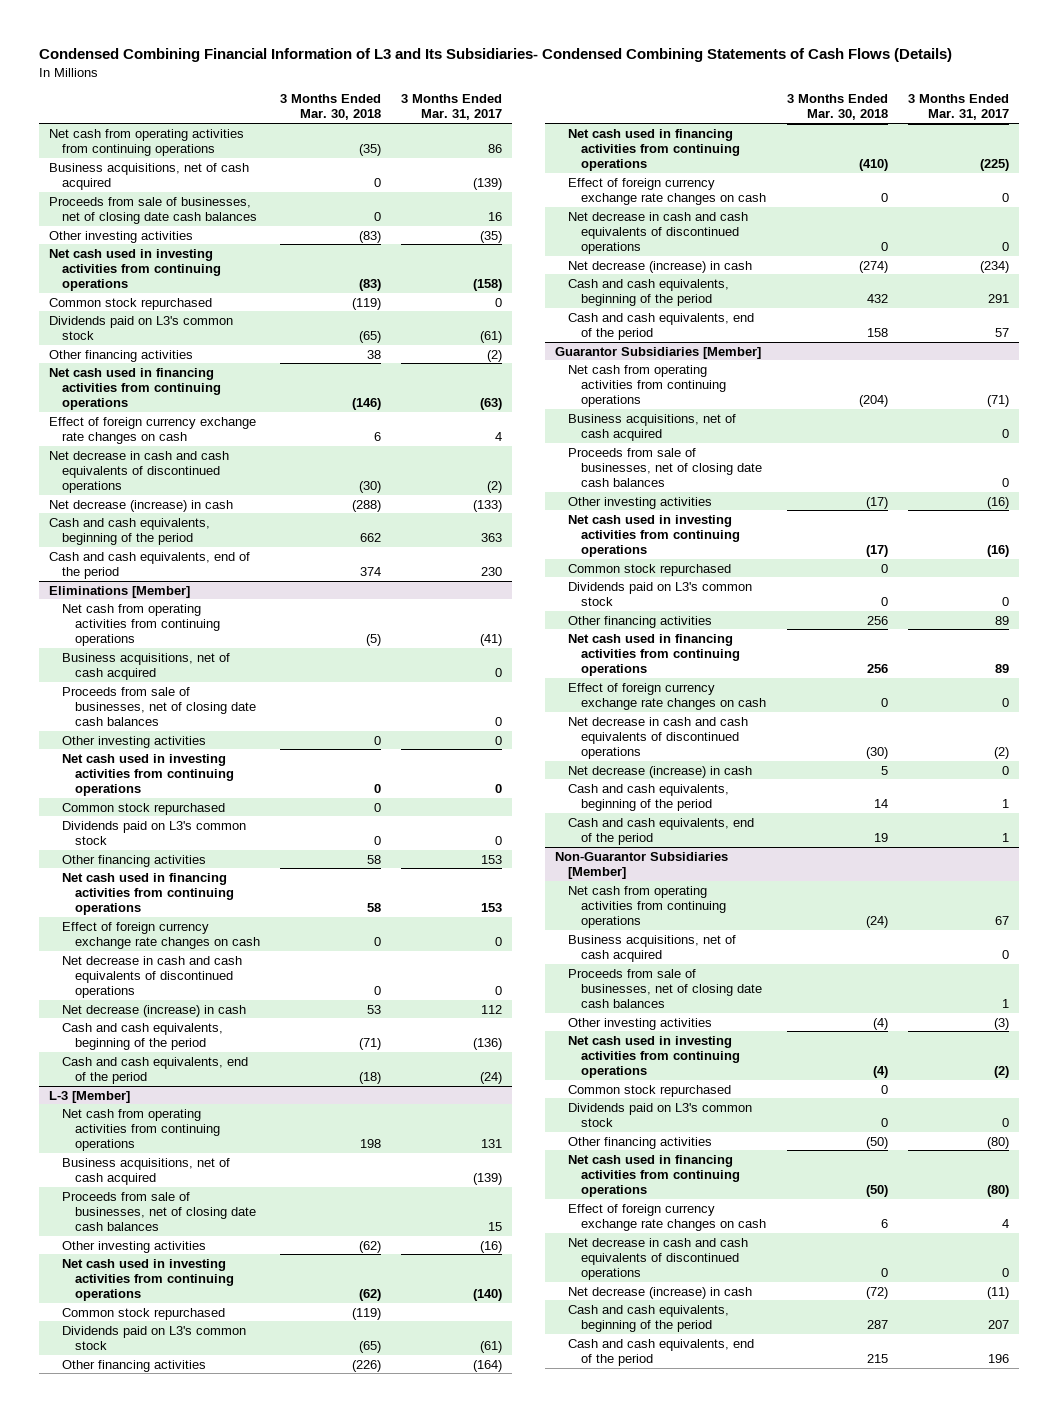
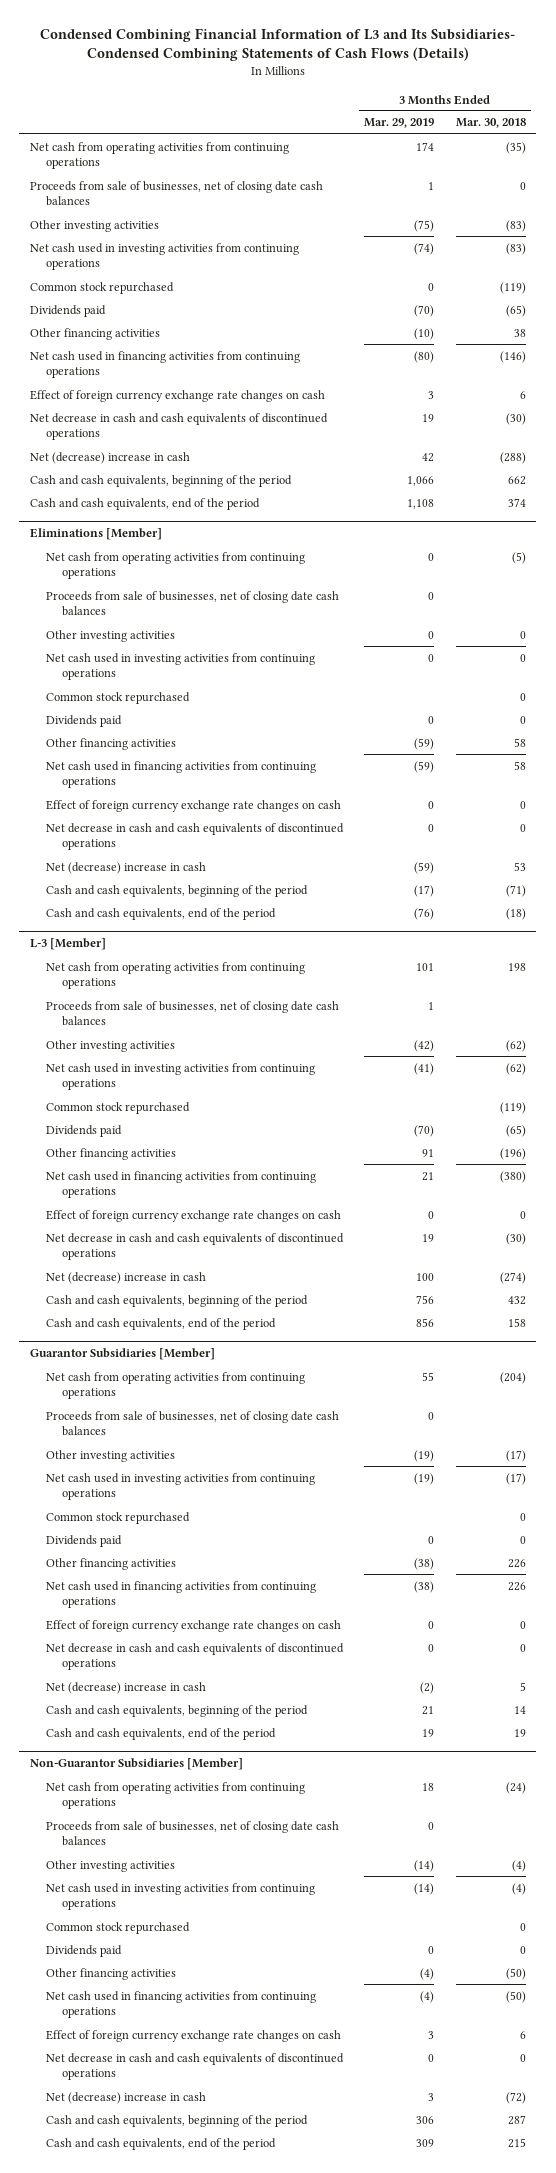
- | 3 Months Ended Mar. 30, 2018 | 3 Months Ended Mar. 31, 2017
+ | 3 Months Ended Mar. 29, 2019 | 3 Months Ended Mar. 30, 2018
- Business acquisitions, net of cash acquired | 0 | (139)
- Dividends paid on L3's common stock | (65) | (61)
+ Dividends paid | (70) | (65)
- Net decrease (increase) in cash | (288) | (133)
+ Net (decrease) increase in cash | 42 | (288)
@ Eliminations [Member]
- Business acquisitions, net of cash acquired | | 0
- Dividends paid on L3's common stock | 0 | 0
+ Dividends paid | 0 | 0
- Net decrease (increase) in cash | 53 | 112
+ Net (decrease) increase in cash | (59) | 53
@ L-3 [Member]
- Business acquisitions, net of cash acquired | | (139)
- Dividends paid on L3's common stock | (65) | (61)
- Other financing activities | (226) | (164)
- Net cash used in financing activities from continuing operations | (410) | (225)
+ Dividends paid | (70) | (65)
+ Other financing activities | 91 | (196)
+ Net cash used in financing activities from continuing operations | 21 | (380)
- Net decrease in cash and cash equivalents of discontinued operations | 0 | 0
- Net decrease (increase) in cash | (274) | (234)
+ Net decrease in cash and cash equivalents of discontinued operations | 19 | (30)
+ Net (decrease) increase in cash | 100 | (274)
@ Guarantor Subsidiaries [Member]
- Business acquisitions, net of cash acquired | | 0
- Dividends paid on L3's common stock | 0 | 0
- Other financing activities | 256 | 89
- Net cash used in financing activities from continuing operations | 256 | 89
+ Dividends paid | 0 | 0
+ Other financing activities | (38) | 226
+ Net cash used in financing activities from continuing operations | (38) | 226
- Net decrease in cash and cash equivalents of discontinued operations | (30) | (2)
- Net decrease (increase) in cash | 5 | 0
+ Net decrease in cash and cash equivalents of discontinued operations | 0 | 0
+ Net (decrease) increase in cash | (2) | 5
@ Non-Guarantor Subsidiaries [Member]
- Business acquisitions, net of cash acquired | | 0
- Dividends paid on L3's common stock | 0 | 0
+ Dividends paid | 0 | 0
- Net decrease (increase) in cash | (72) | (11)
+ Net (decrease) increase in cash | 3 | (72)

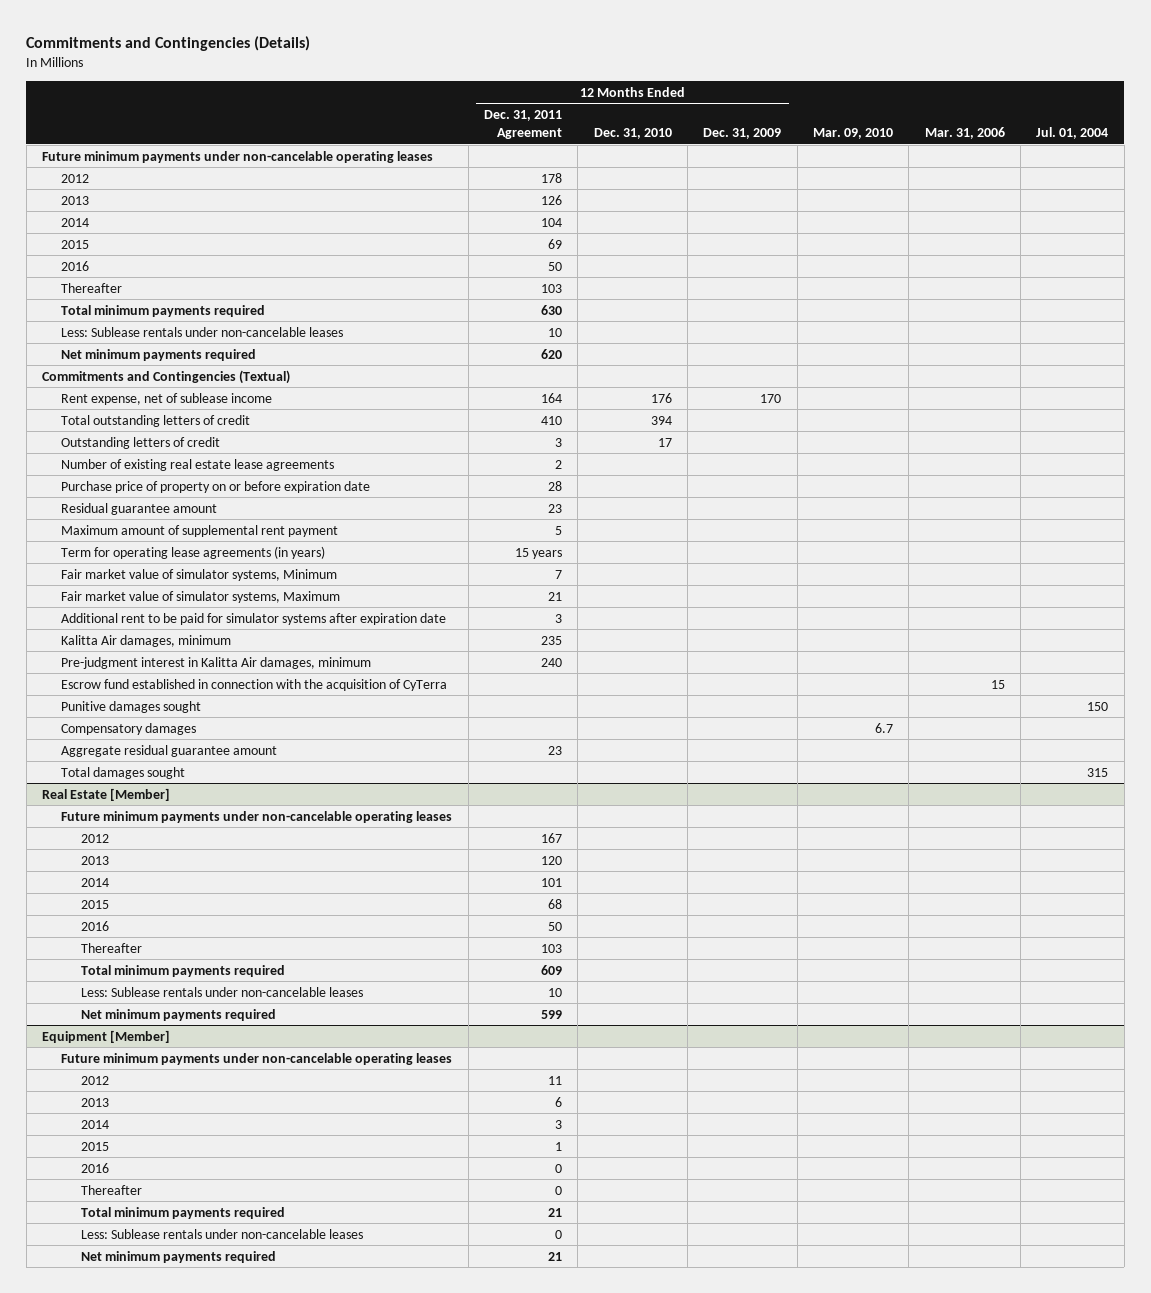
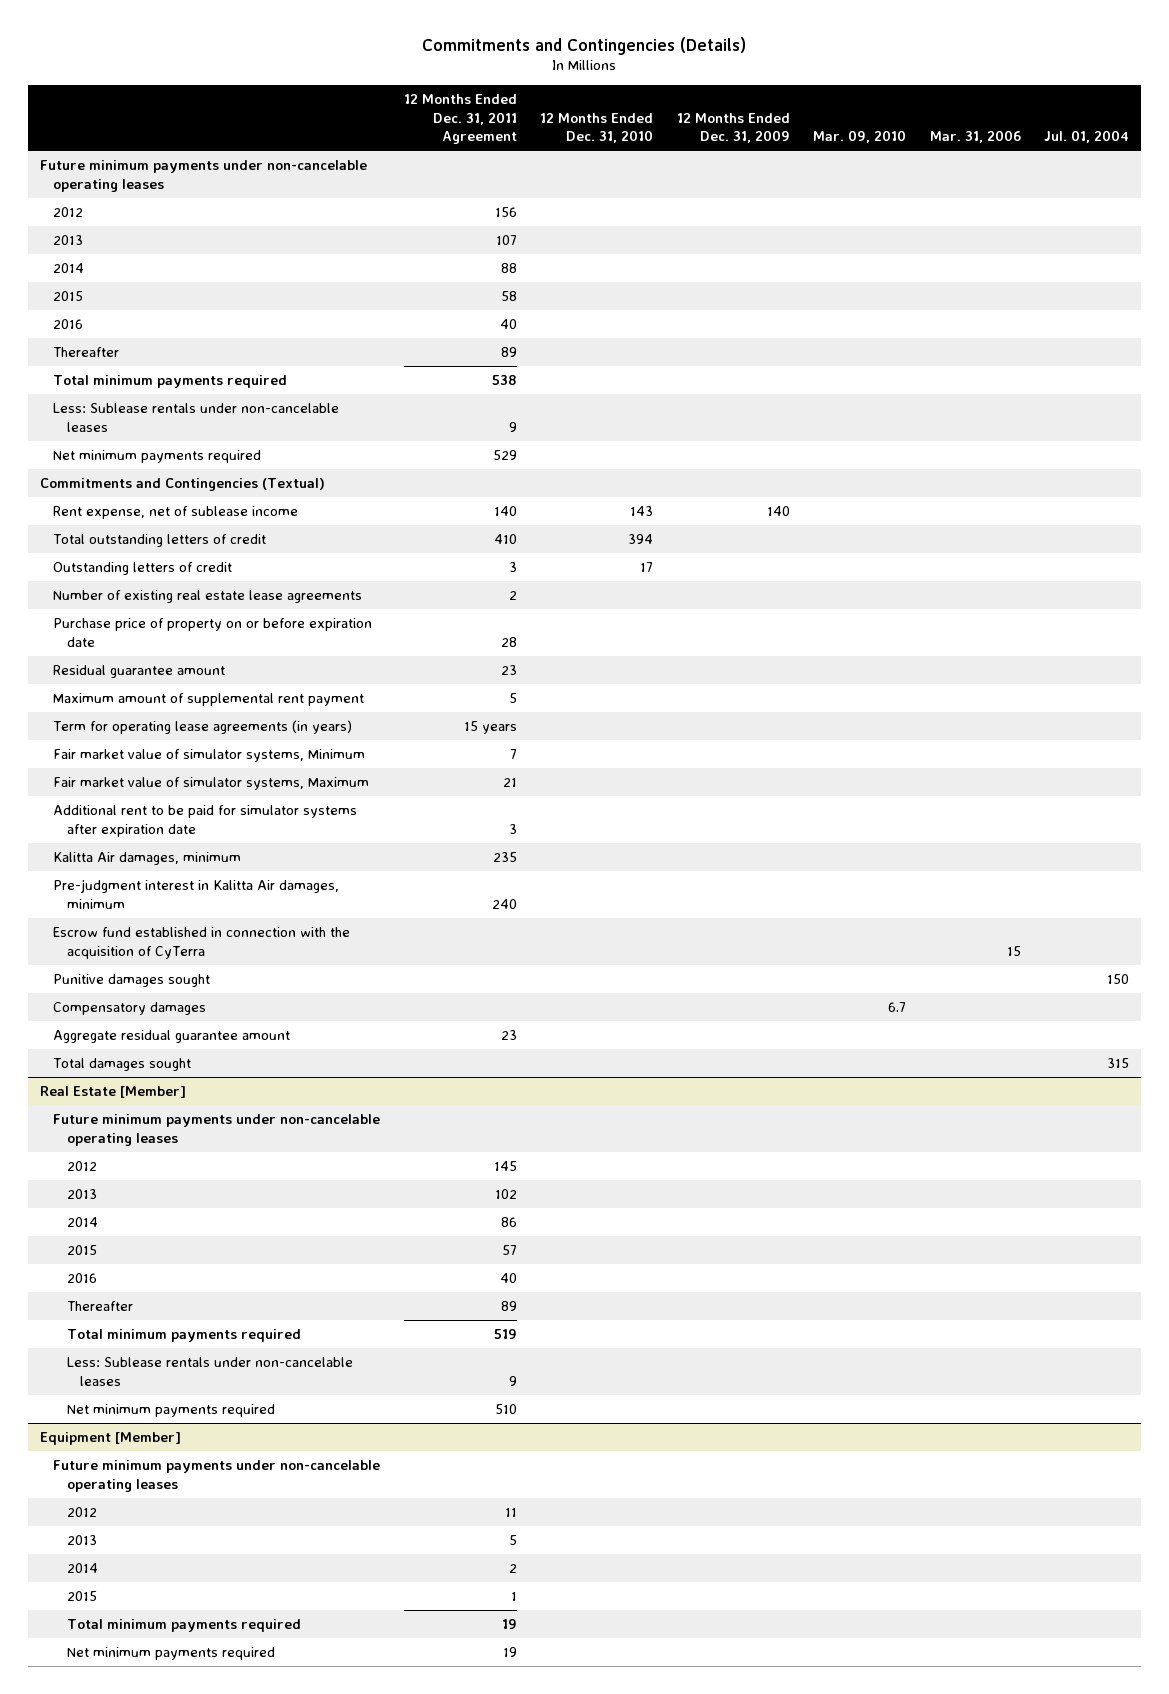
- 2012 | 178 | | | | |
- 2013 | 126 | | | | |
- 2014 | 104 | | | | |
- 2015 | 69 | | | | |
- 2016 | 50 | | | | |
- Thereafter | 103 | | | | |
- Total minimum payments required | 630 | | | | |
- Less: Sublease rentals under non-cancelable leases | 10 | | | | |
- Net minimum payments required | 620 | | | | |
+ 2012 | 156 | | | | |
+ 2013 | 107 | | | | |
+ 2014 | 88 | | | | |
+ 2015 | 58 | | | | |
+ 2016 | 40 | | | | |
+ Thereafter | 89 | | | | |
+ Total minimum payments required | 538 | | | | |
+ Less: Sublease rentals under non-cancelable leases | 9 | | | | |
+ Net minimum payments required | 529 | | | | |
- Rent expense, net of sublease income | 164 | 176 | 170 | | |
+ Rent expense, net of sublease income | 140 | 143 | 140 | | |
@ Real Estate [Member]
- 2012 | 167 | | | | |
- 2013 | 120 | | | | |
- 2014 | 101 | | | | |
- 2015 | 68 | | | | |
- 2016 | 50 | | | | |
- Thereafter | 103 | | | | |
- Total minimum payments required | 609 | | | | |
- Less: Sublease rentals under non-cancelable leases | 10 | | | | |
- Net minimum payments required | 599 | | | | |
+ 2012 | 145 | | | | |
+ 2013 | 102 | | | | |
+ 2014 | 86 | | | | |
+ 2015 | 57 | | | | |
+ 2016 | 40 | | | | |
+ Thereafter | 89 | | | | |
+ Total minimum payments required | 519 | | | | |
+ Less: Sublease rentals under non-cancelable leases | 9 | | | | |
+ Net minimum payments required | 510 | | | | |
@ Equipment [Member]
- 2013 | 6 | | | | |
- 2014 | 3 | | | | |
+ 2013 | 5 | | | | |
+ 2014 | 2 | | | | |
- 2016 | 0 | | | | |
- Thereafter | 0 | | | | |
- Total minimum payments required | 21 | | | | |
- Less: Sublease rentals under non-cancelable leases | 0 | | | | |
- Net minimum payments required | 21 | | | | |
+ Total minimum payments required | 19 | | | | |
+ Net minimum payments required | 19 | | | | |

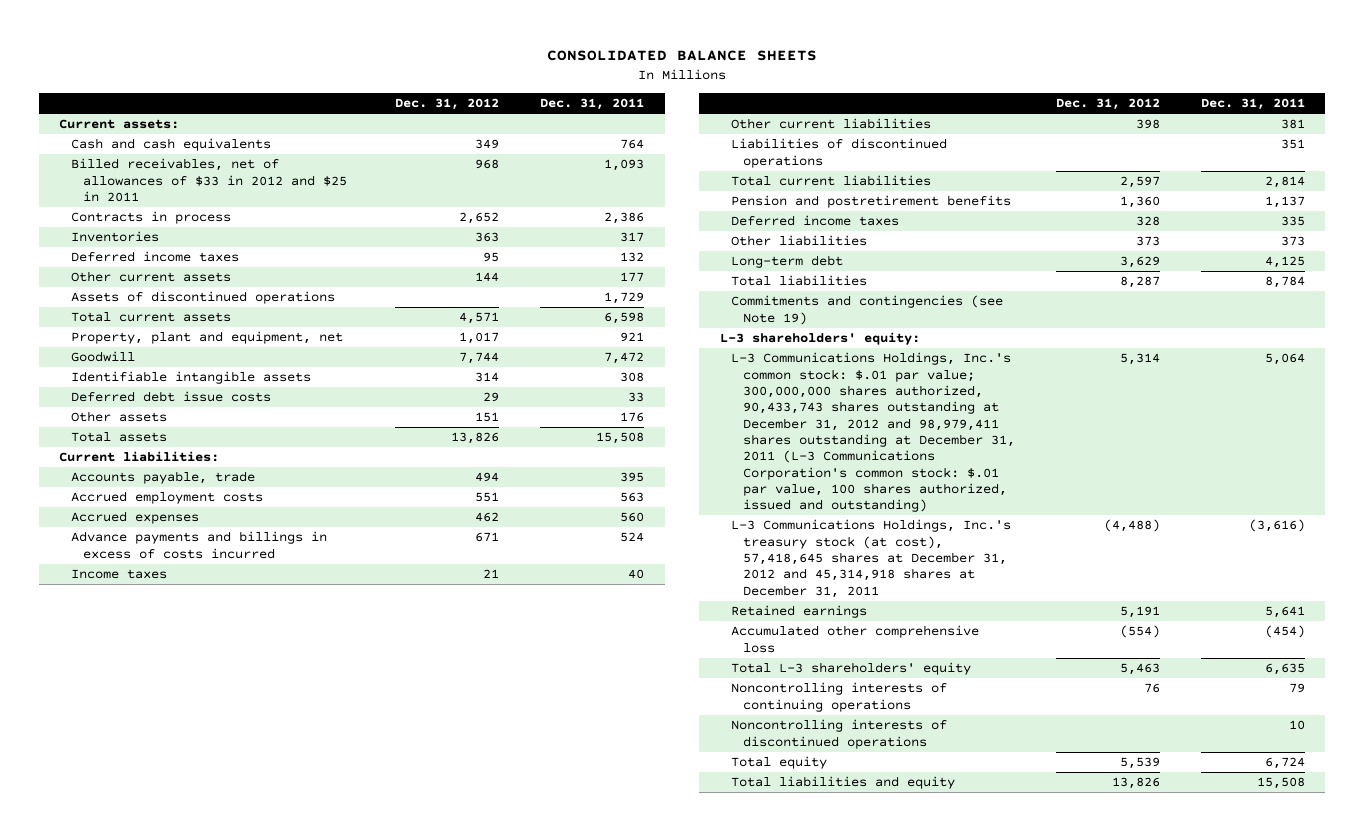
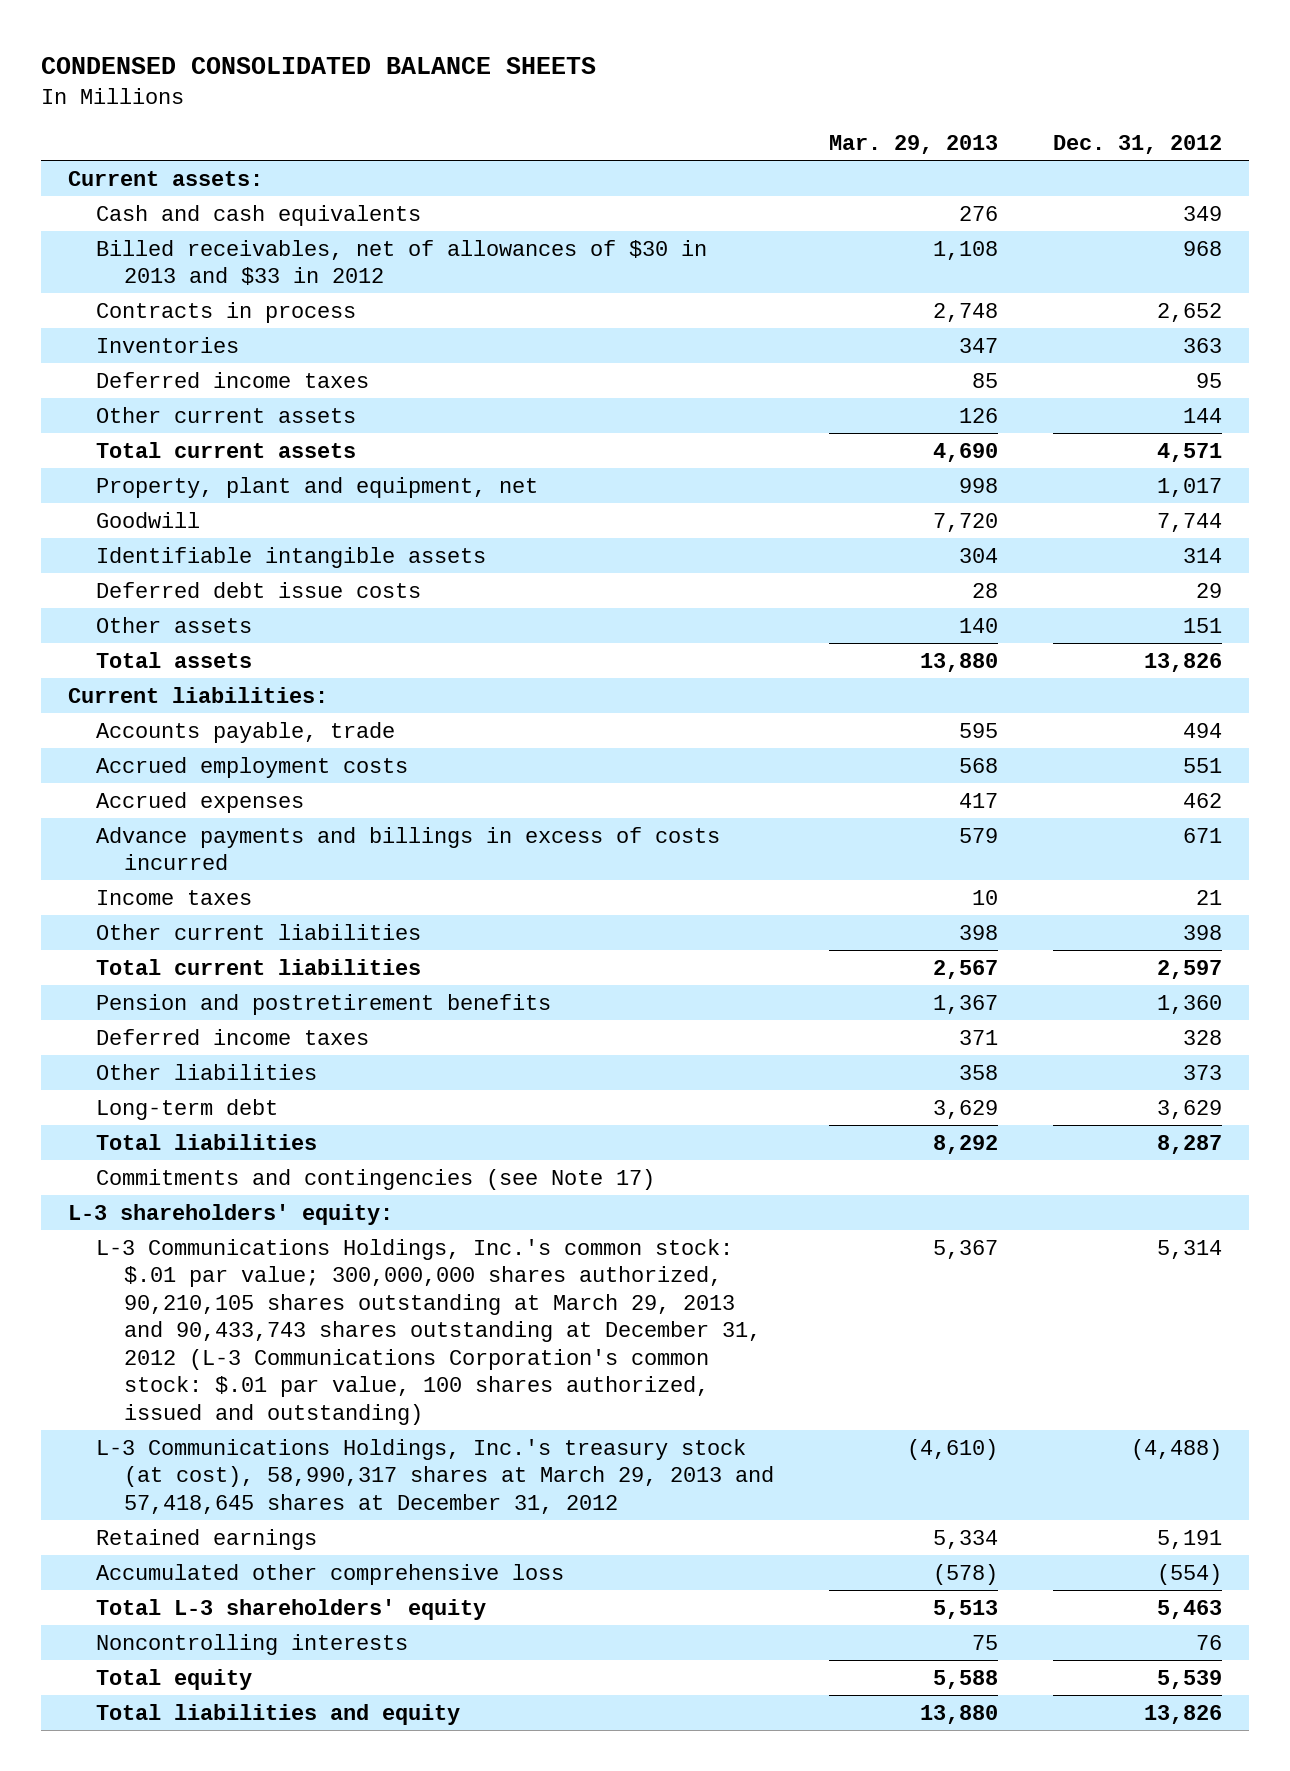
- CONSOLIDATED BALANCE SHEETS
+ CONDENSED CONSOLIDATED BALANCE SHEETS
- | Dec. 31, 2012 | Dec. 31, 2011
+ | Mar. 29, 2013 | Dec. 31, 2012
- Billed receivables, net of allowances of $33 in 2012 and $25 in 2011 | 968 | 1,093
+ Billed receivables, net of allowances of $30 in 2013 and $33 in 2012 | 1,108 | 968
- Assets of discontinued operations | | 1,729
- Liabilities of discontinued operations | | 351
- Commitments and contingencies (see Note 19)
+ Commitments and contingencies (see Note 17)
- L-3 Communications Holdings, Inc.'s common stock: $.01 par value; 300,000,000 shares authorized, 90,433,743 shares outstanding at December 31, 2012 and 98,979,411 shares outstanding at December 31, 2011 (L-3 Communications Corporation's common stock: $.01 par value, 100 shares authorized, issued and outstanding) | 5,314 | 5,064
- L-3 Communications Holdings, Inc.'s treasury stock (at cost), 57,418,645 shares at December 31, 2012 and 45,314,918 shares at December 31, 2011 | (4,488) | (3,616)
+ L-3 Communications Holdings, Inc.'s common stock: $.01 par value; 300,000,000 shares authorized, 90,210,105 shares outstanding at March 29, 2013 and 90,433,743 shares outstanding at December 31, 2012 (L-3 Communications Corporation's common stock: $.01 par value, 100 shares authorized, issued and outstanding) | 5,367 | 5,314
+ L-3 Communications Holdings, Inc.'s treasury stock (at cost), 58,990,317 shares at March 29, 2013 and 57,418,645 shares at December 31, 2012 | (4,610) | (4,488)
- Noncontrolling interests of continuing operations | 76 | 79
- Noncontrolling interests of discontinued operations | | 10
+ Noncontrolling interests | 75 | 76

